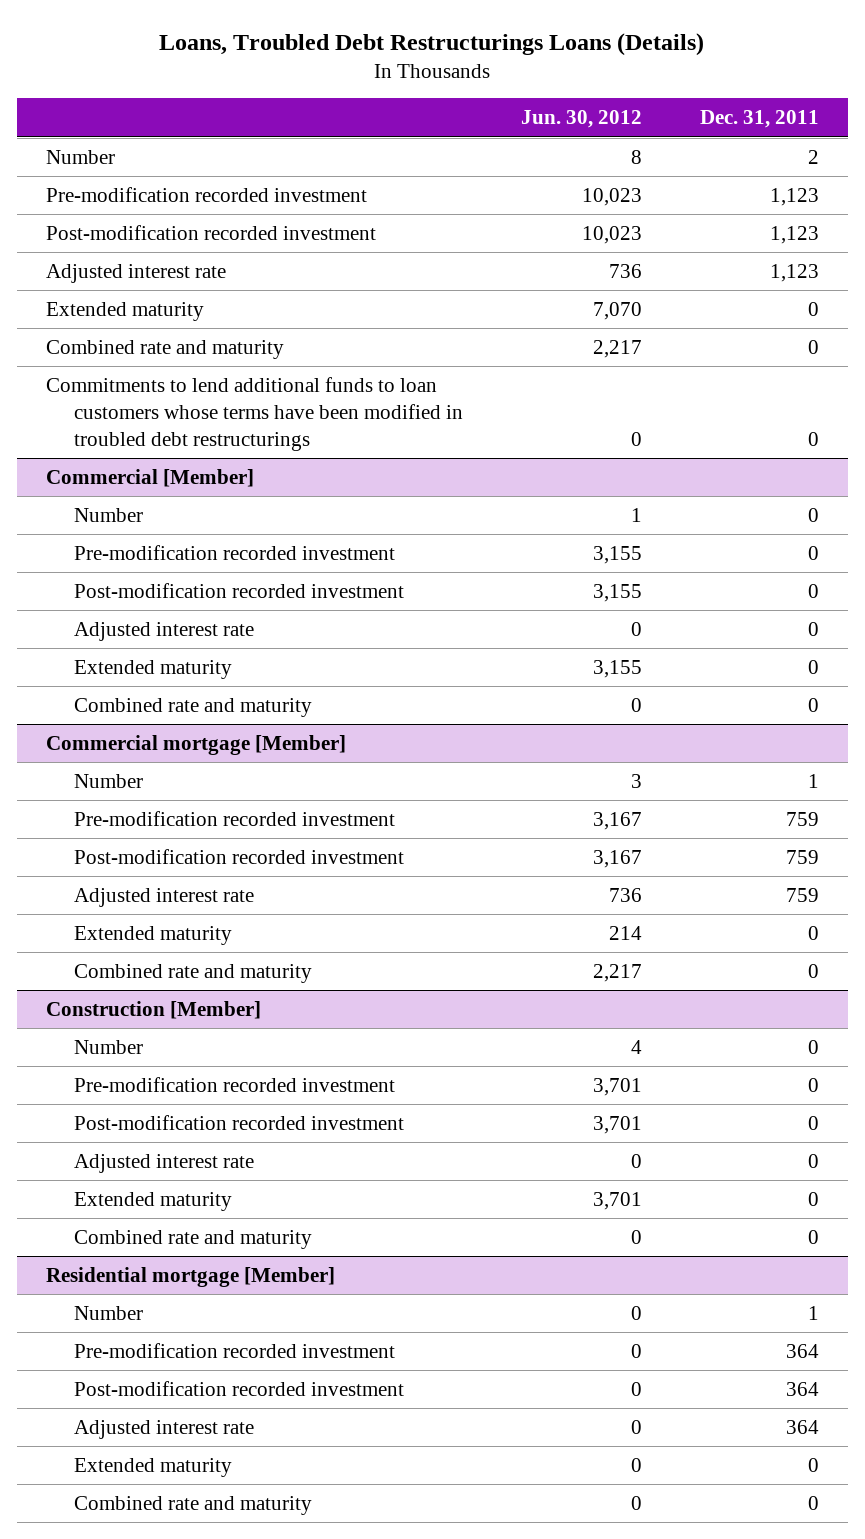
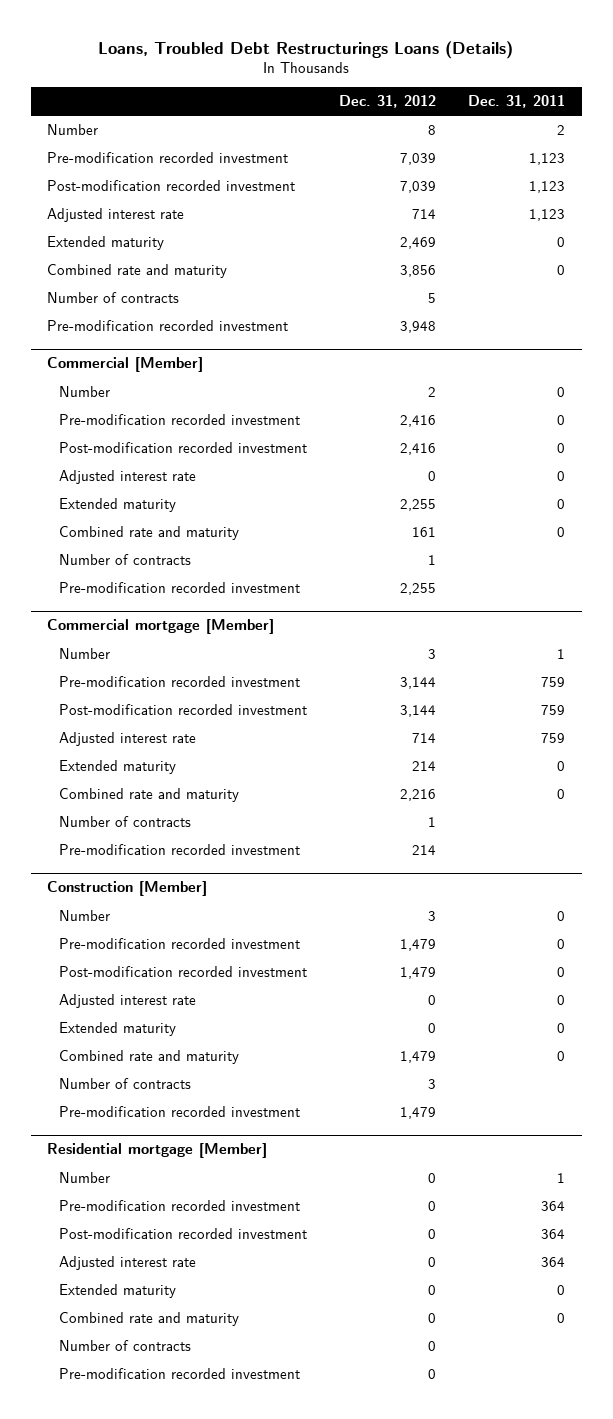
- | Jun. 30, 2012 | Dec. 31, 2011
+ | Dec. 31, 2012 | Dec. 31, 2011
- Commitments to lend additional funds to loan customers whose terms have been modified in troubled debt restructurings | 0 | 0
+ Number of contracts | 5 |
+ Pre-modification recorded investment | 3,948 |
@ Commercial [Member]
+ Number of contracts | 1 |
+ Pre-modification recorded investment | 2,255 |
@ Commercial mortgage [Member]
+ Number of contracts | 1 |
+ Pre-modification recorded investment | 214 |
@ Construction [Member]
+ Number of contracts | 3 |
+ Pre-modification recorded investment | 1,479 |
@ Residential mortgage [Member]
+ Number of contracts | 0 |
+ Pre-modification recorded investment | 0 |

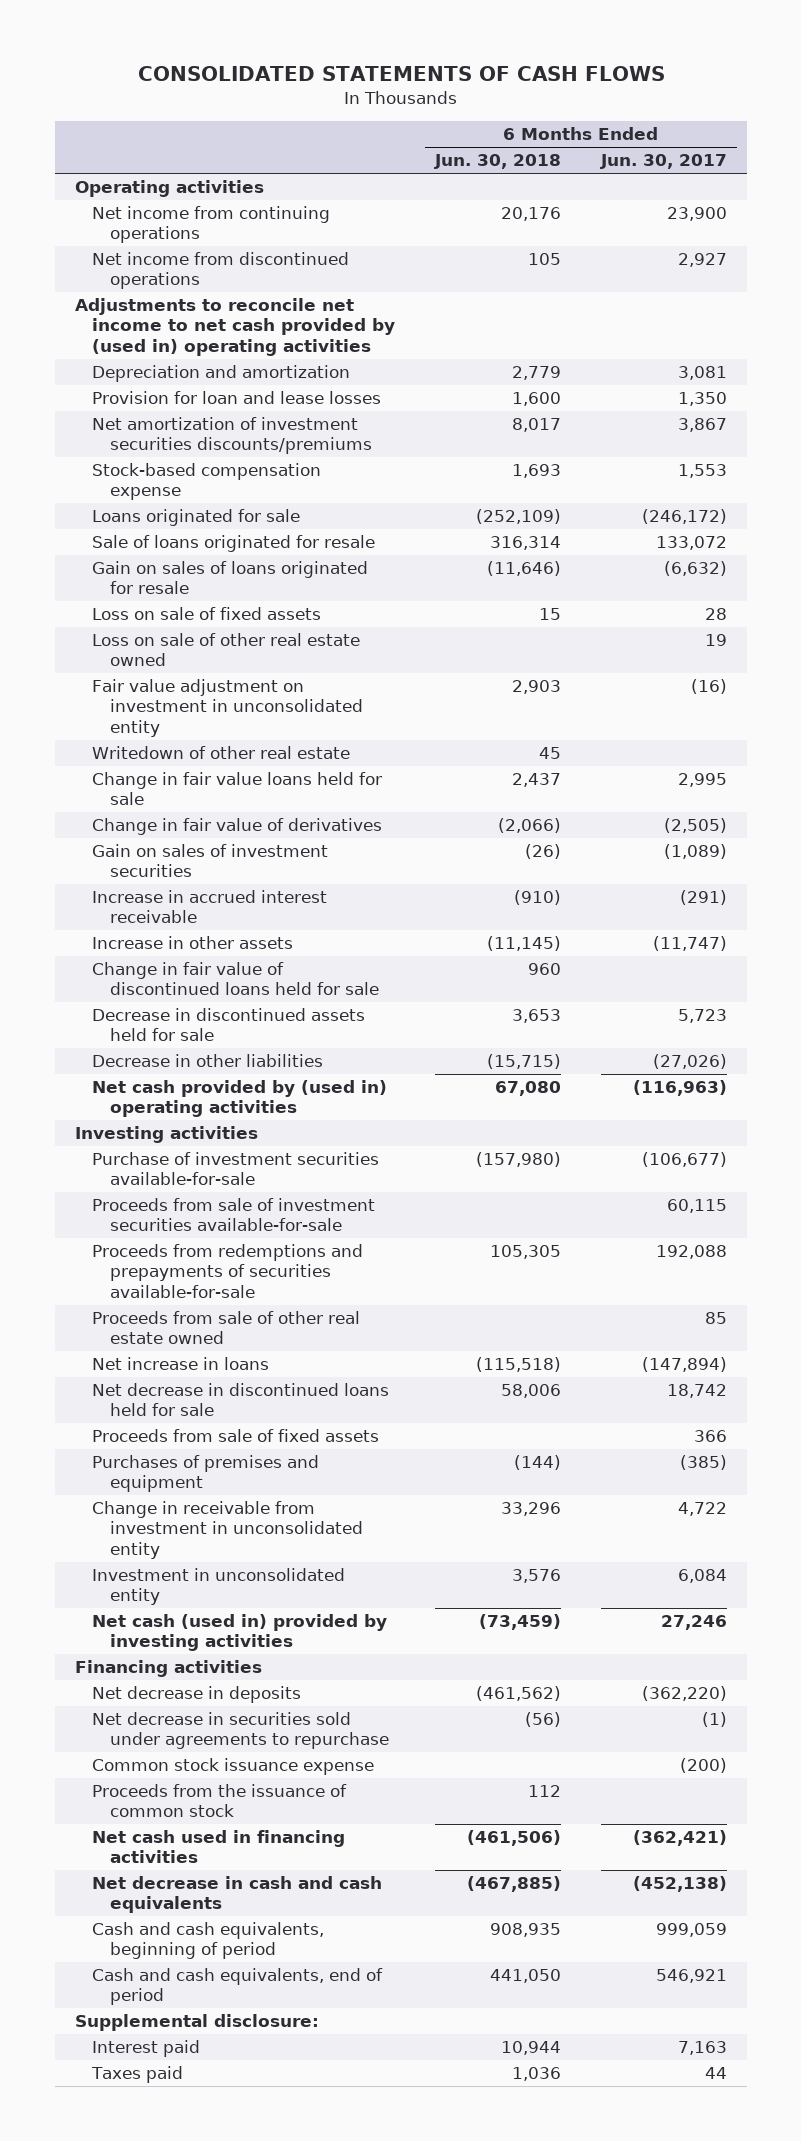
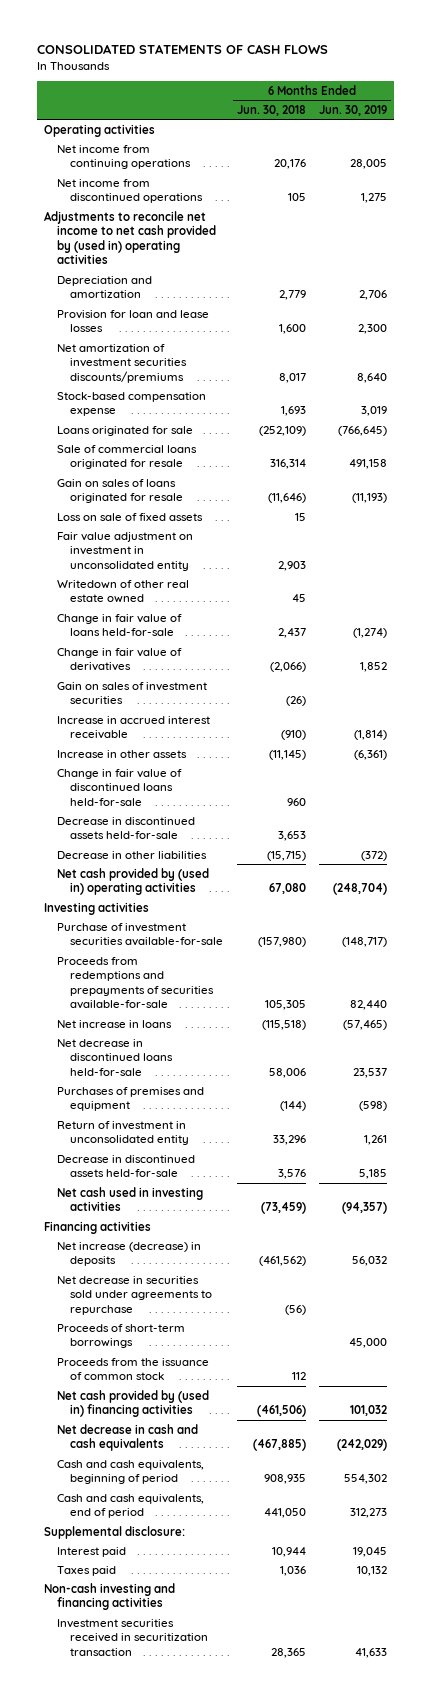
- | 6 Months Ended Jun. 30, 2018 | 6 Months Ended Jun. 30, 2017
+ | 6 Months Ended Jun. 30, 2018 | 6 Months Ended Jun. 30, 2019
- Sale of loans originated for resale | 316,314 | 133,072
+ Sale of commercial loans originated for resale | 316,314 | 491,158
- Loss on sale of other real estate owned | | 19
- Writedown of other real estate | 45 |
- Change in fair value loans held for sale | 2,437 | 2,995
+ Writedown of other real estate owned | 45 |
+ Change in fair value of loans held-for-sale | 2,437 | (1,274)
- Change in fair value of discontinued loans held for sale | 960 |
- Decrease in discontinued assets held for sale | 3,653 | 5,723
+ Change in fair value of discontinued loans held-for-sale | 960 |
+ Decrease in discontinued assets held-for-sale | 3,653 |
- Proceeds from sale of investment securities available-for-sale | | 60,115
- Proceeds from sale of other real estate owned | | 85
- Net decrease in discontinued loans held for sale | 58,006 | 18,742
- Proceeds from sale of fixed assets | | 366
+ Net decrease in discontinued loans held-for-sale | 58,006 | 23,537
- Change in receivable from investment in unconsolidated entity | 33,296 | 4,722
- Investment in unconsolidated entity | 3,576 | 6,084
- Net cash (used in) provided by investing activities | (73,459) | 27,246
+ Return of investment in unconsolidated entity | 33,296 | 1,261
+ Decrease in discontinued assets held-for-sale | 3,576 | 5,185
+ Net cash used in investing activities | (73,459) | (94,357)
- Net decrease in deposits | (461,562) | (362,220)
+ Net increase (decrease) in deposits | (461,562) | 56,032
- Common stock issuance expense | | (200)
+ Proceeds of short-term borrowings | | 45,000
- Net cash used in financing activities | (461,506) | (362,421)
+ Net cash provided by (used in) financing activities | (461,506) | 101,032
+ Non-cash investing and financing activities
+ Investment securities received in securitization transaction | 28,365 | 41,633

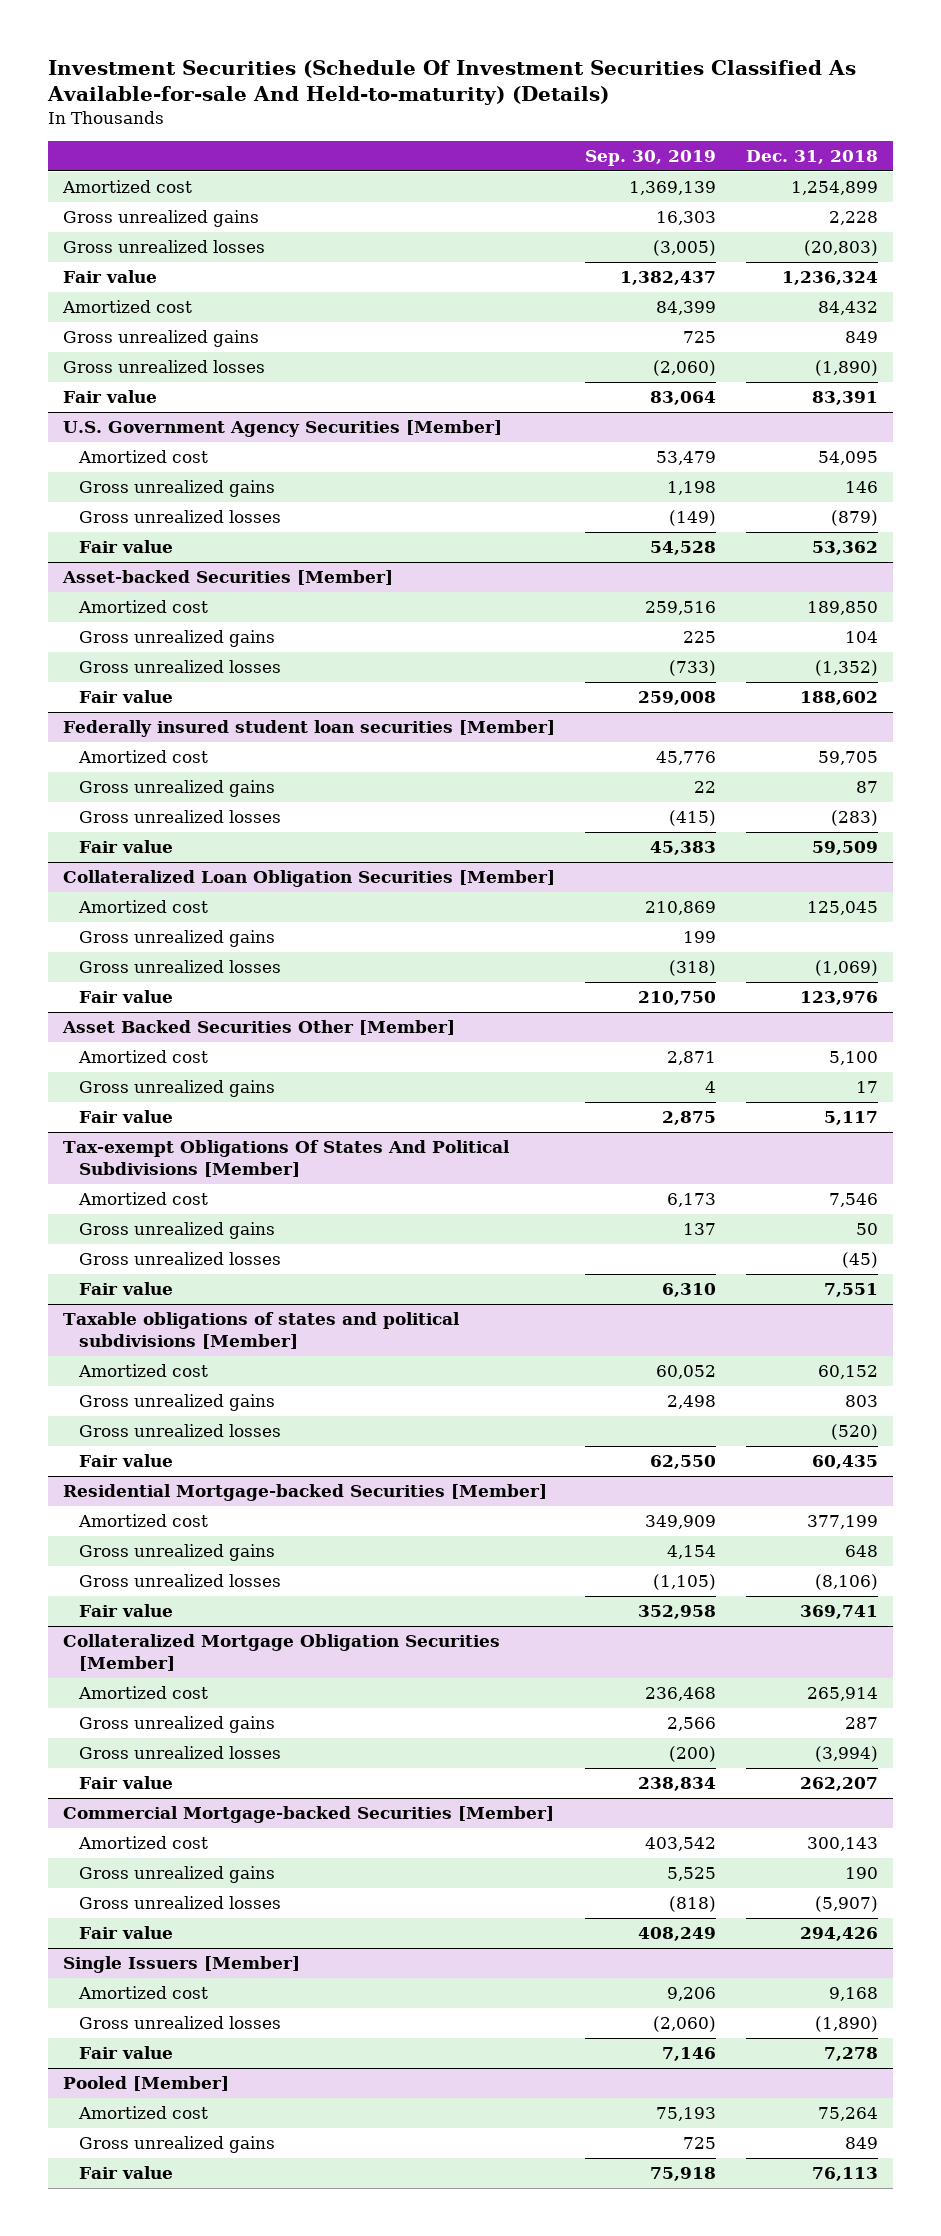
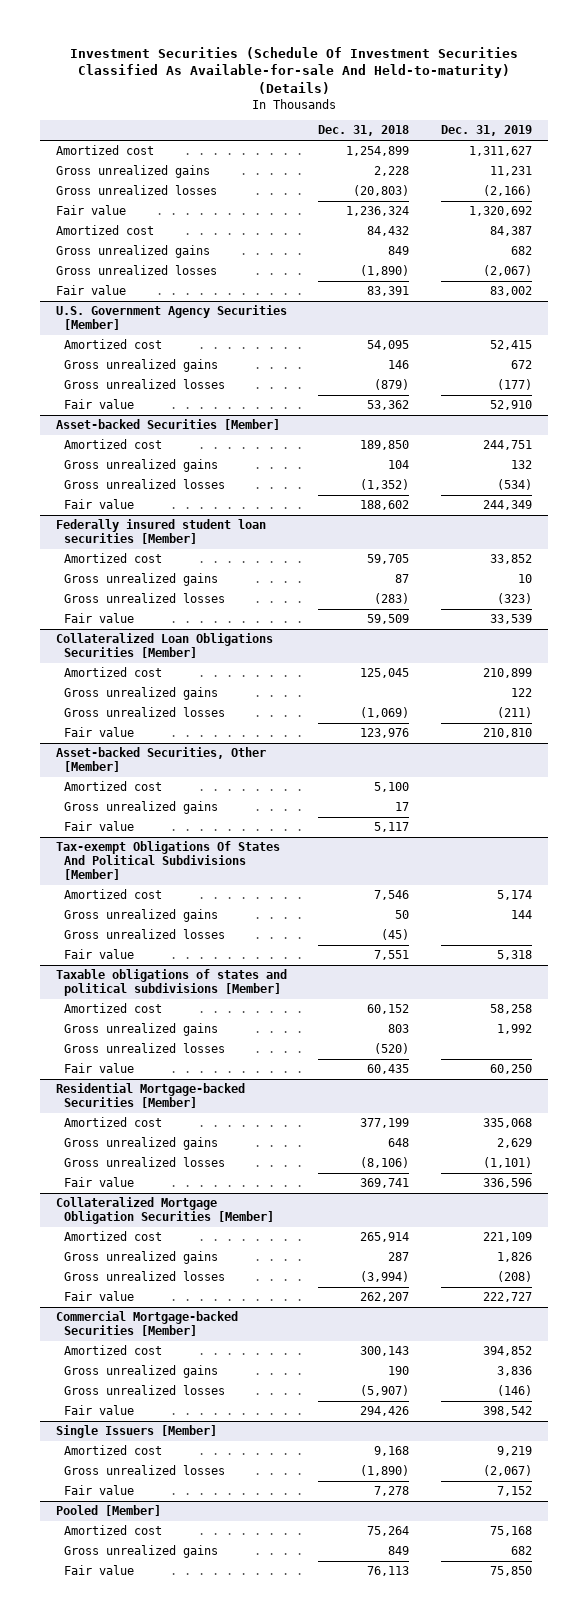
- | Sep. 30, 2019 | Dec. 31, 2018
+ | Dec. 31, 2018 | Dec. 31, 2019
- Collateralized Loan Obligation Securities [Member]
+ Collateralized Loan Obligations Securities [Member]
- Asset Backed Securities Other [Member]
+ Asset-backed Securities, Other [Member]

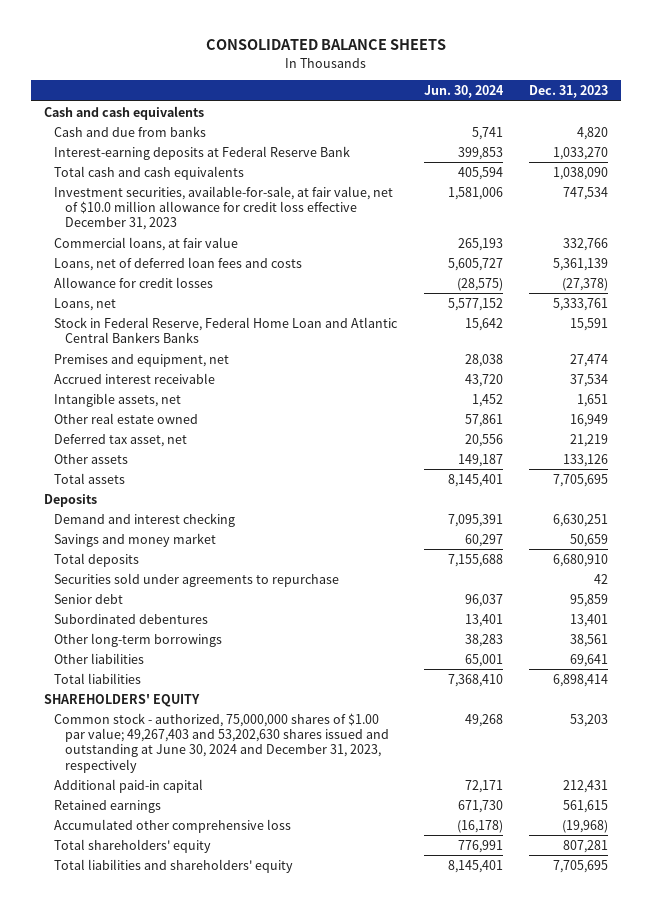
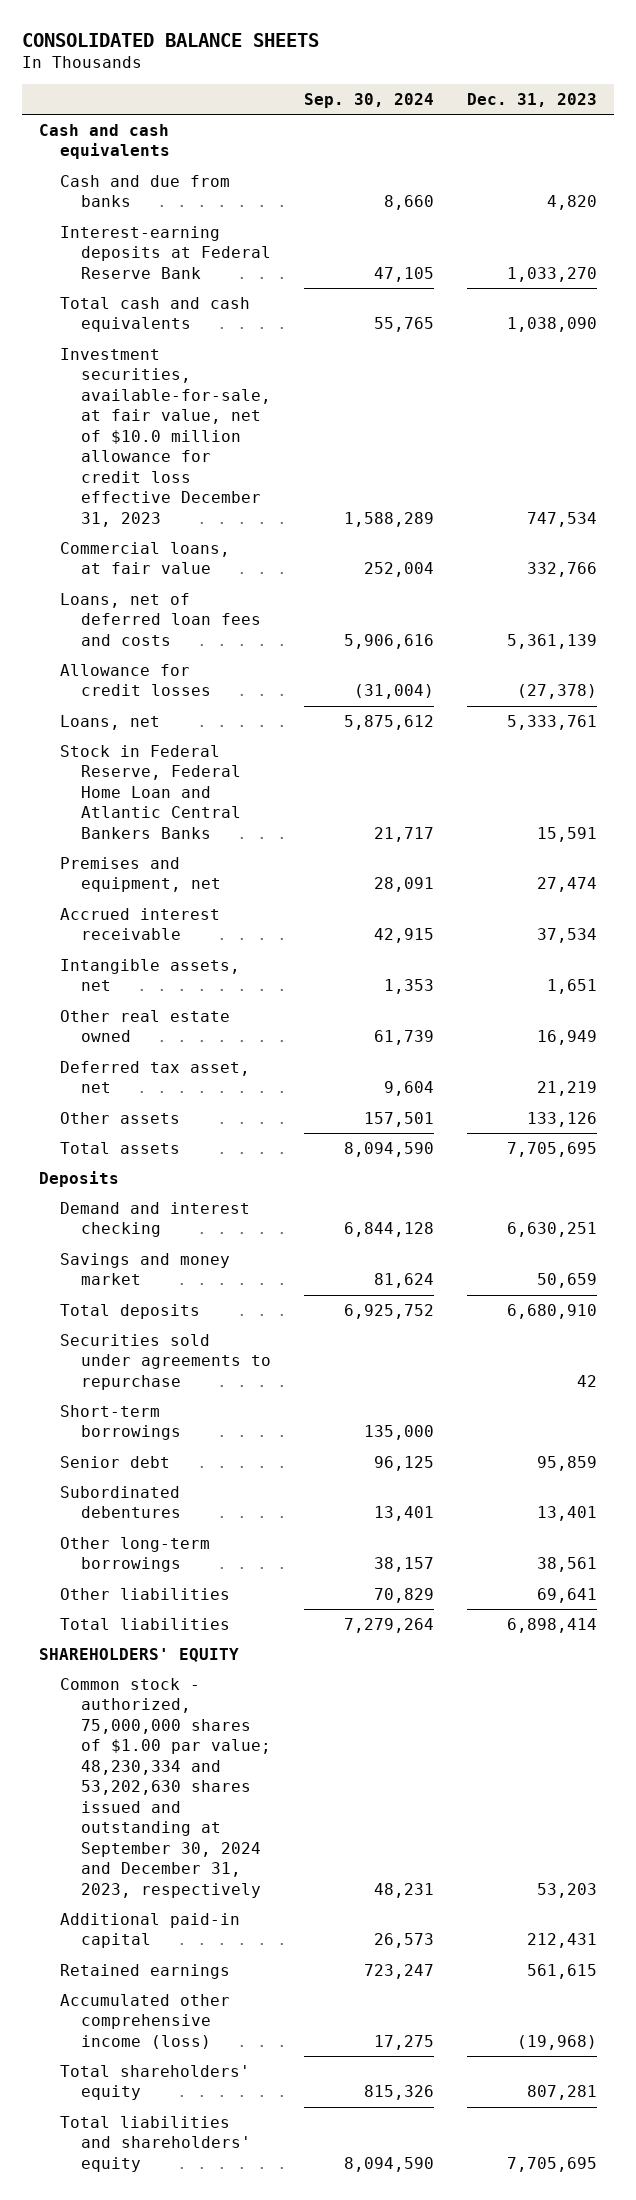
- | Jun. 30, 2024 | Dec. 31, 2023
+ | Sep. 30, 2024 | Dec. 31, 2023
+ Short-term borrowings | 135,000 |
- Common stock - authorized, 75,000,000 shares of $1.00 par value; 49,267,403 and 53,202,630 shares issued and outstanding at June 30, 2024 and December 31, 2023, respectively | 49,268 | 53,203
+ Common stock - authorized, 75,000,000 shares of $1.00 par value; 48,230,334 and 53,202,630 shares issued and outstanding at September 30, 2024 and December 31, 2023, respectively | 48,231 | 53,203
- Accumulated other comprehensive loss | (16,178) | (19,968)
+ Accumulated other comprehensive income (loss) | 17,275 | (19,968)

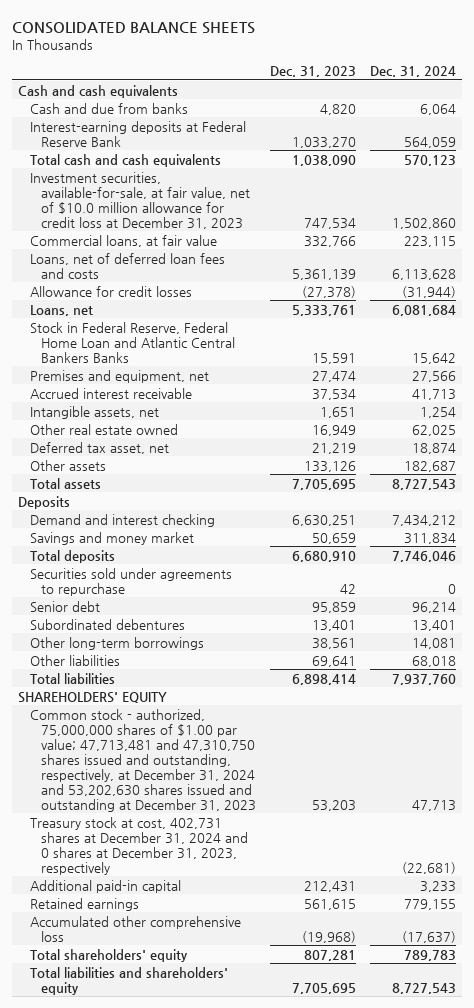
- | Sep. 30, 2024 | Dec. 31, 2023
+ | Dec. 31, 2023 | Dec. 31, 2024
- Investment securities, available-for-sale, at fair value, net of $10.0 million allowance for credit loss effective December 31, 2023 | 1,588,289 | 747,534
+ Investment securities, available-for-sale, at fair value, net of $10.0 million allowance for credit loss at December 31, 2023 | 747,534 | 1,502,860
- Short-term borrowings | 135,000 |
- Common stock - authorized, 75,000,000 shares of $1.00 par value; 48,230,334 and 53,202,630 shares issued and outstanding at September 30, 2024 and December 31, 2023, respectively | 48,231 | 53,203
+ Common stock - authorized, 75,000,000 shares of $1.00 par value; 47,713,481 and 47,310,750 shares issued and outstanding, respectively, at December 31, 2024 and 53,202,630 shares issued and outstanding at December 31, 2023 | 53,203 | 47,713
+ Treasury stock at cost, 402,731 shares at December 31, 2024 and 0 shares at December 31, 2023, respectively | | (22,681)
- Accumulated other comprehensive income (loss) | 17,275 | (19,968)
+ Accumulated other comprehensive loss | (19,968) | (17,637)

